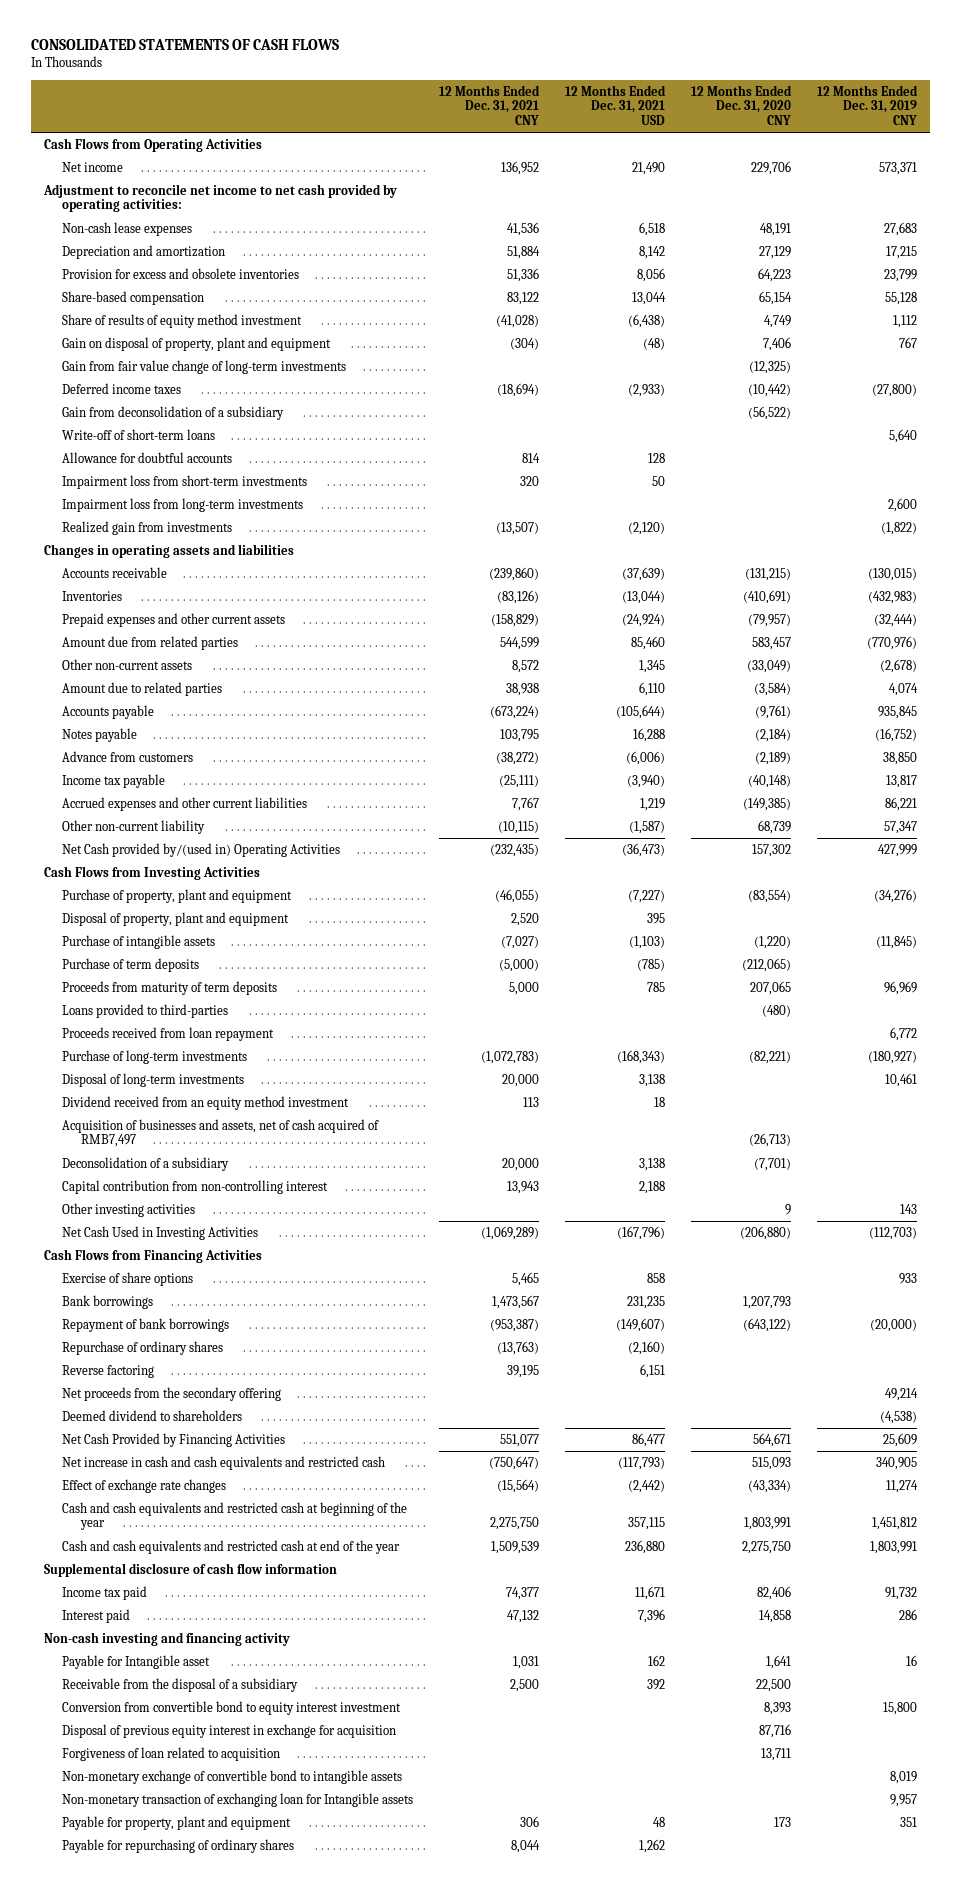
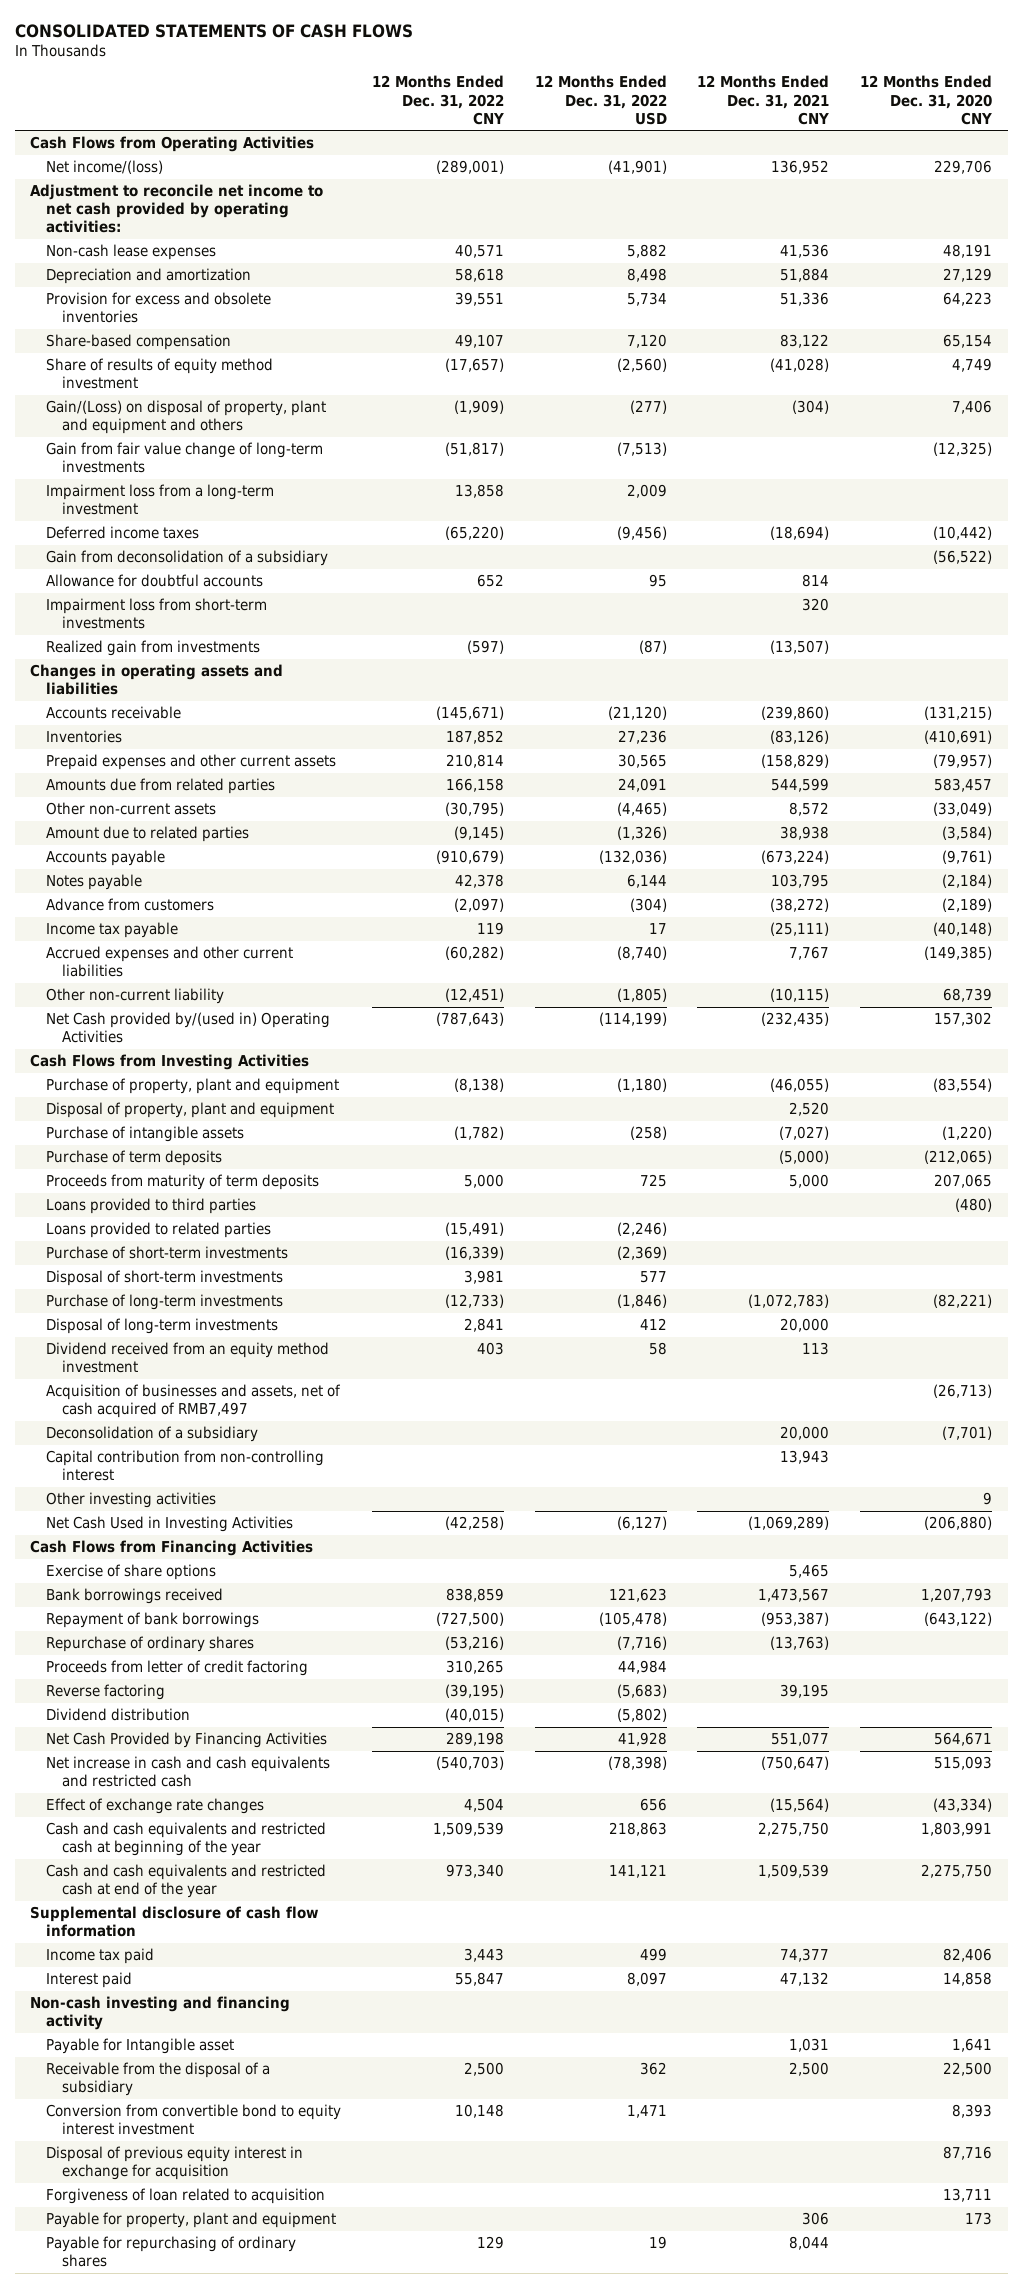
- | 12 Months Ended Dec. 31, 2021 CNY | 12 Months Ended Dec. 31, 2021 USD | 12 Months Ended Dec. 31, 2020 CNY | 12 Months Ended Dec. 31, 2019 CNY
+ | 12 Months Ended Dec. 31, 2022 CNY | 12 Months Ended Dec. 31, 2022 USD | 12 Months Ended Dec. 31, 2021 CNY | 12 Months Ended Dec. 31, 2020 CNY
- Net income | 136,952 | 21,490 | 229,706 | 573,371
+ Net income/(loss) | (289,001) | (41,901) | 136,952 | 229,706
- Gain on disposal of property, plant and equipment | (304) | (48) | 7,406 | 767
+ Gain/(Loss) on disposal of property, plant and equipment and others | (1,909) | (277) | (304) | 7,406
+ Impairment loss from a long-term investment | 13,858 | 2,009 | |
- Write-off of short-term loans | | | | 5,640
- Impairment loss from long-term investments | | | | 2,600
- Amount due from related parties | 544,599 | 85,460 | 583,457 | (770,976)
+ Amounts due from related parties | 166,158 | 24,091 | 544,599 | 583,457
- Loans provided to third-parties | | | (480) |
- Proceeds received from loan repayment | | | | 6,772
+ Loans provided to third parties | | | | (480)
+ Loans provided to related parties | (15,491) | (2,246) | |
+ Purchase of short-term investments | (16,339) | (2,369) | |
+ Disposal of short-term investments | 3,981 | 577 | |
- Bank borrowings | 1,473,567 | 231,235 | 1,207,793 |
+ Bank borrowings received | 838,859 | 121,623 | 1,473,567 | 1,207,793
+ Proceeds from letter of credit factoring | 310,265 | 44,984 | |
- Net proceeds from the secondary offering | | | | 49,214
- Deemed dividend to shareholders | | | | (4,538)
+ Dividend distribution | (40,015) | (5,802) | |
- Non-monetary exchange of convertible bond to intangible assets | | | | 8,019
- Non-monetary transaction of exchanging loan for Intangible assets | | | | 9,957

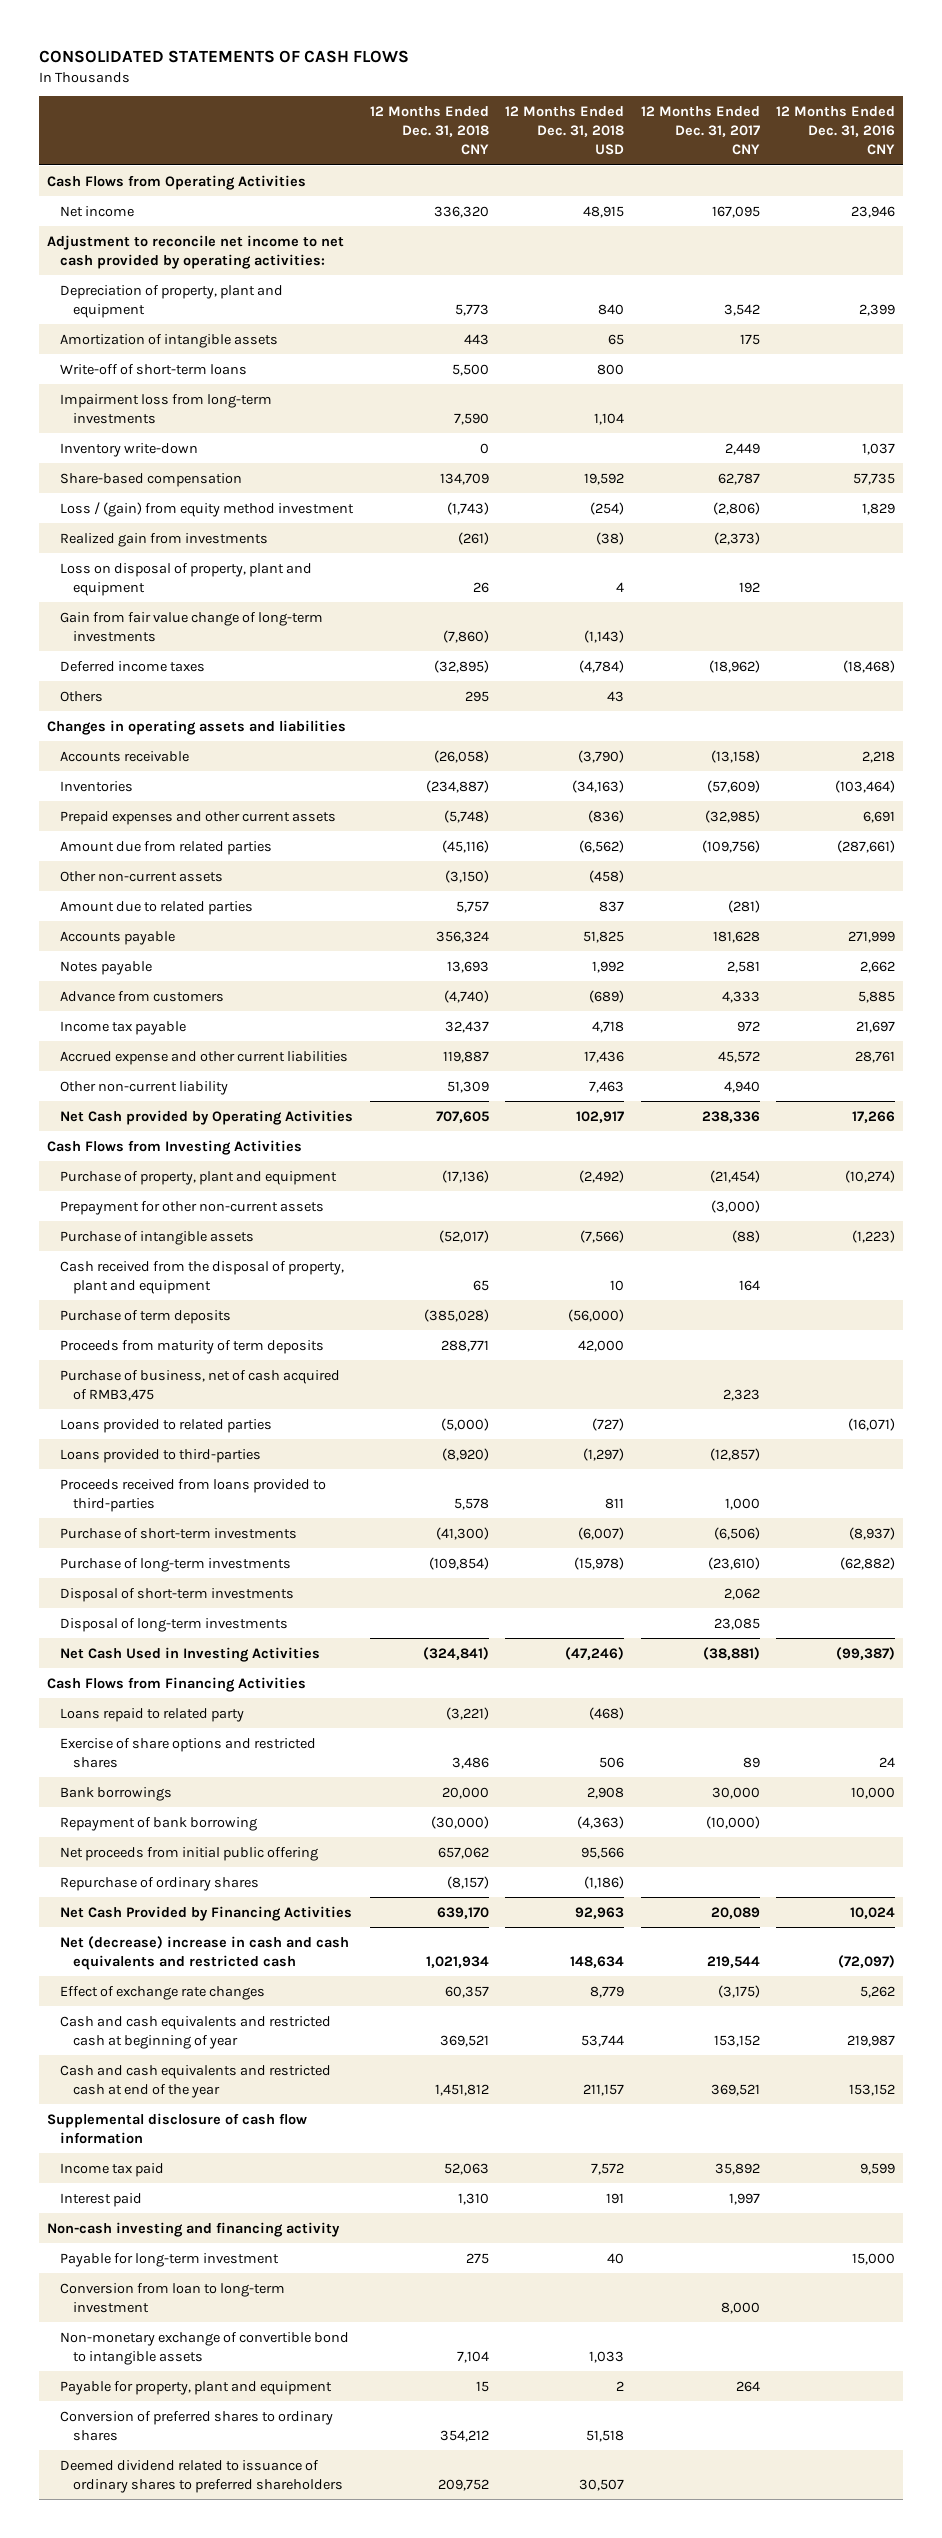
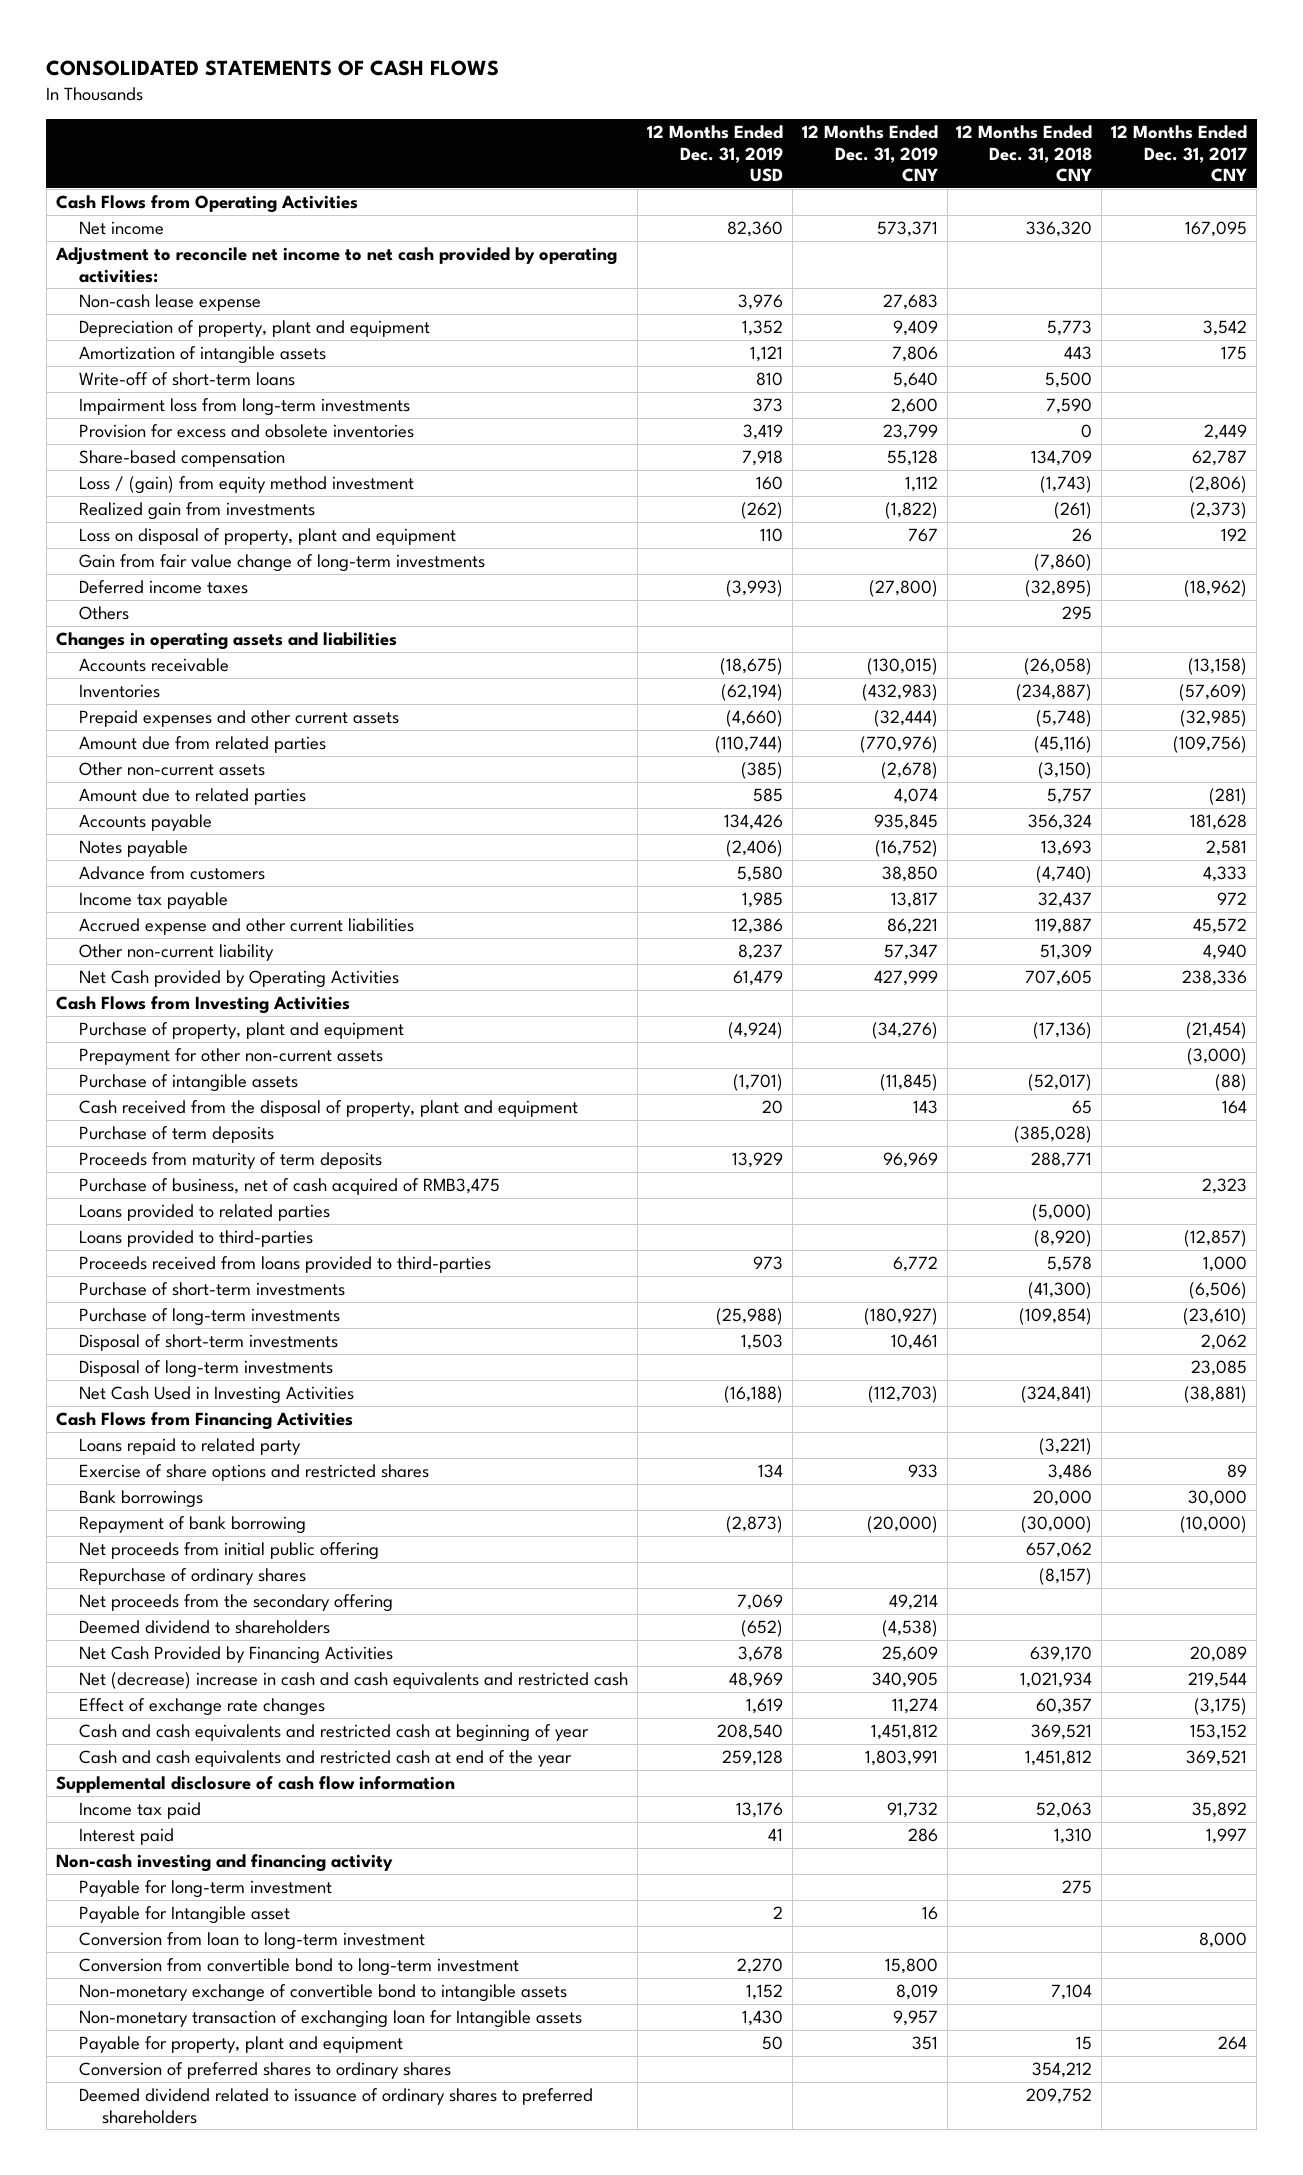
- | 12 Months Ended Dec. 31, 2018 CNY | 12 Months Ended Dec. 31, 2018 USD | 12 Months Ended Dec. 31, 2017 CNY | 12 Months Ended Dec. 31, 2016 CNY
+ | 12 Months Ended Dec. 31, 2019 USD | 12 Months Ended Dec. 31, 2019 CNY | 12 Months Ended Dec. 31, 2018 CNY | 12 Months Ended Dec. 31, 2017 CNY
+ Non-cash lease expense | 3,976 | 27,683 | |
- Inventory write-down | 0 | | 2,449 | 1,037
+ Provision for excess and obsolete inventories | 3,419 | 23,799 | 0 | 2,449
+ Net proceeds from the secondary offering | 7,069 | 49,214 | |
+ Deemed dividend to shareholders | (652) | (4,538) | |
+ Payable for Intangible asset | 2 | 16 | |
+ Conversion from convertible bond to long-term investment | 2,270 | 15,800 | |
+ Non-monetary transaction of exchanging loan for Intangible assets | 1,430 | 9,957 | |

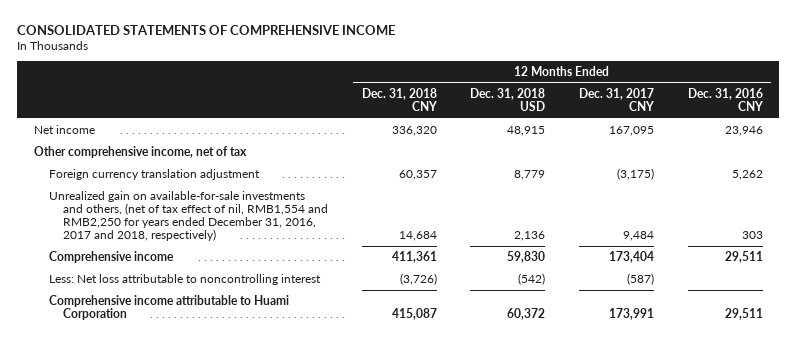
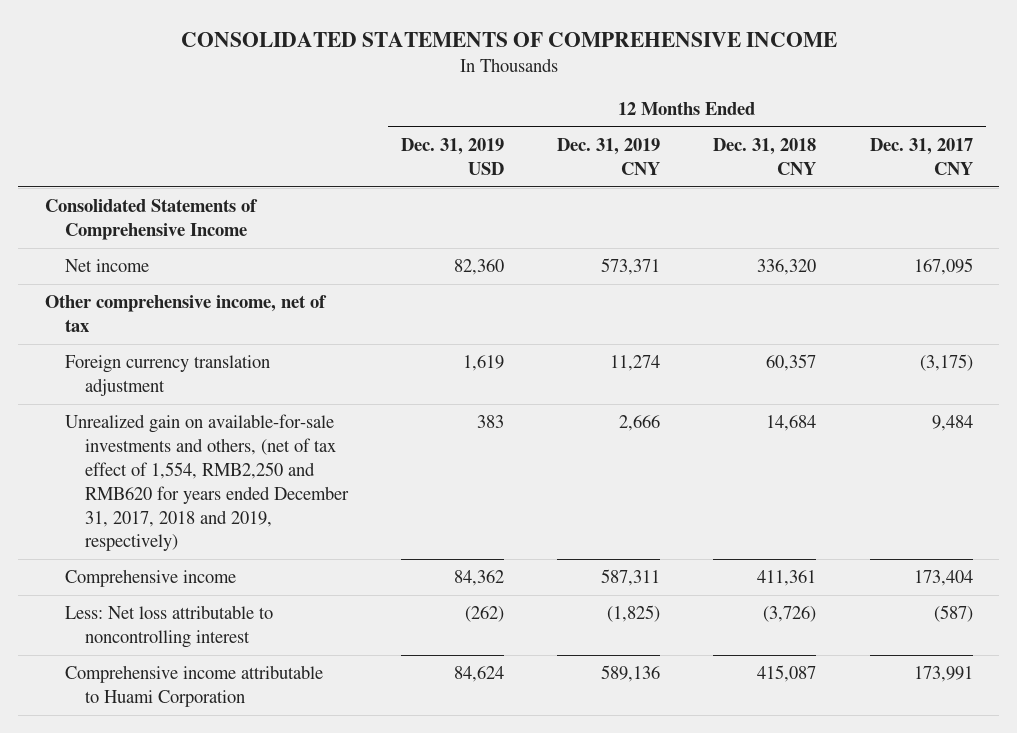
- | 12 Months Ended Dec. 31, 2018 CNY | 12 Months Ended Dec. 31, 2018 USD | 12 Months Ended Dec. 31, 2017 CNY | 12 Months Ended Dec. 31, 2016 CNY
+ | 12 Months Ended Dec. 31, 2019 USD | 12 Months Ended Dec. 31, 2019 CNY | 12 Months Ended Dec. 31, 2018 CNY | 12 Months Ended Dec. 31, 2017 CNY
+ Consolidated Statements of Comprehensive Income
- Unrealized gain on available-for-sale investments and others, (net of tax effect of nil, RMB1,554 and RMB2,250 for years ended December 31, 2016, 2017 and 2018, respectively) | 14,684 | 2,136 | 9,484 | 303
+ Unrealized gain on available-for-sale investments and others, (net of tax effect of 1,554, RMB2,250 and RMB620 for years ended December 31, 2017, 2018 and 2019, respectively) | 383 | 2,666 | 14,684 | 9,484

